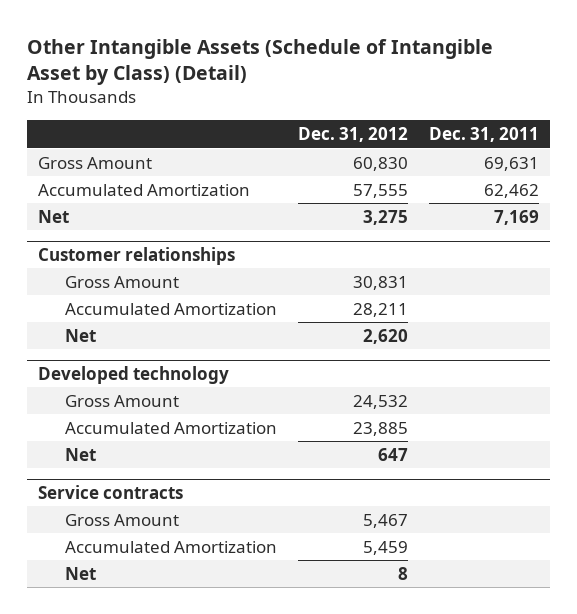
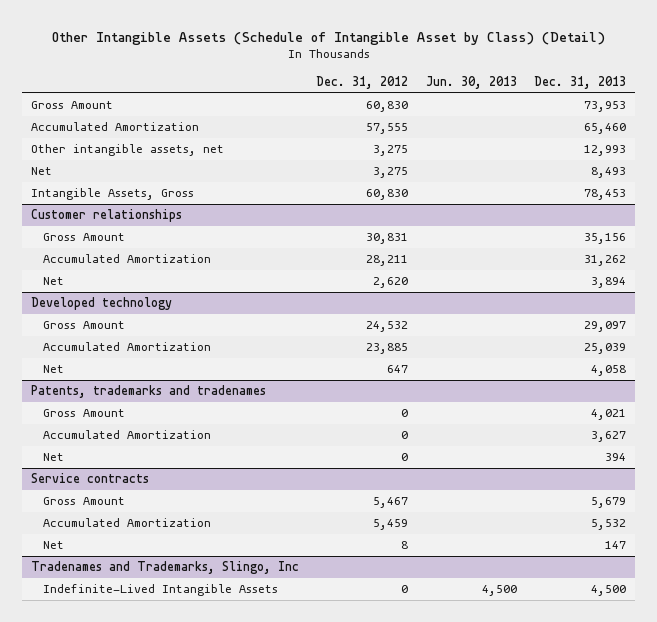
- | Dec. 31, 2012 | Dec. 31, 2011
+ | Dec. 31, 2012 | Jun. 30, 2013 | Dec. 31, 2013
+ Other intangible assets, net | 3,275 | | 12,993
+ Intangible Assets, Gross | 60,830 | | 78,453
+ Patents, trademarks and tradenames
+ Gross Amount | 0 | | 4,021
+ Accumulated Amortization | 0 | | 3,627
+ Net | 0 | | 394
+ Tradenames and Trademarks, Slingo, Inc
+ Indefinite-Lived Intangible Assets | 0 | 4,500 | 4,500

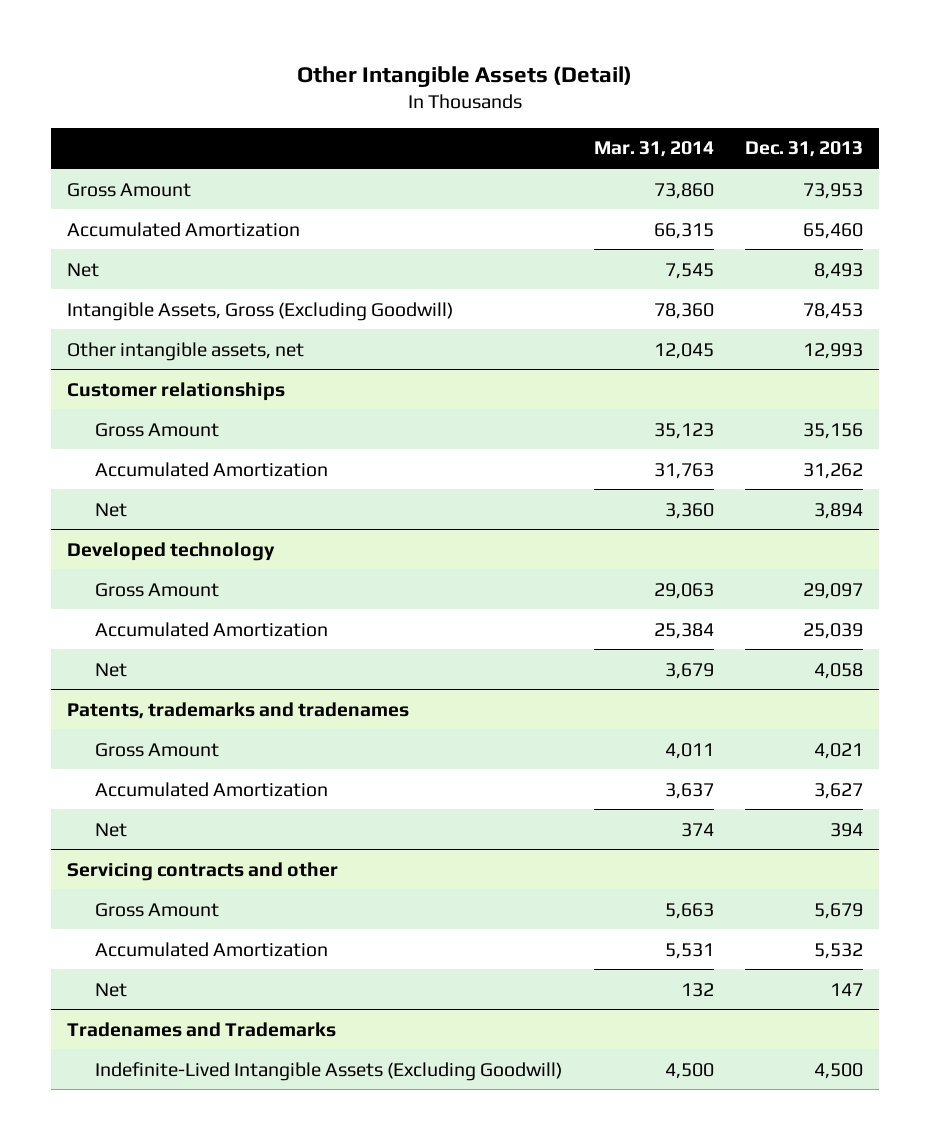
- Other Intangible Assets (Schedule of Intangible Asset by Class) (Detail)
+ Other Intangible Assets (Detail)
- | Dec. 31, 2012 | Jun. 30, 2013 | Dec. 31, 2013
+ | Mar. 31, 2014 | Dec. 31, 2013
- Intangible Assets, Gross | 60,830 | | 78,453
+ Intangible Assets, Gross (Excluding Goodwill) | 78,360 | 78,453
moved down: Other intangible assets, net | 12,045 | 12,993
- Service contracts
+ Servicing contracts and other
- Tradenames and Trademarks, Slingo, Inc
- Indefinite-Lived Intangible Assets | 0 | 4,500 | 4,500
+ Tradenames and Trademarks
+ Indefinite-Lived Intangible Assets (Excluding Goodwill) | 4,500 | 4,500

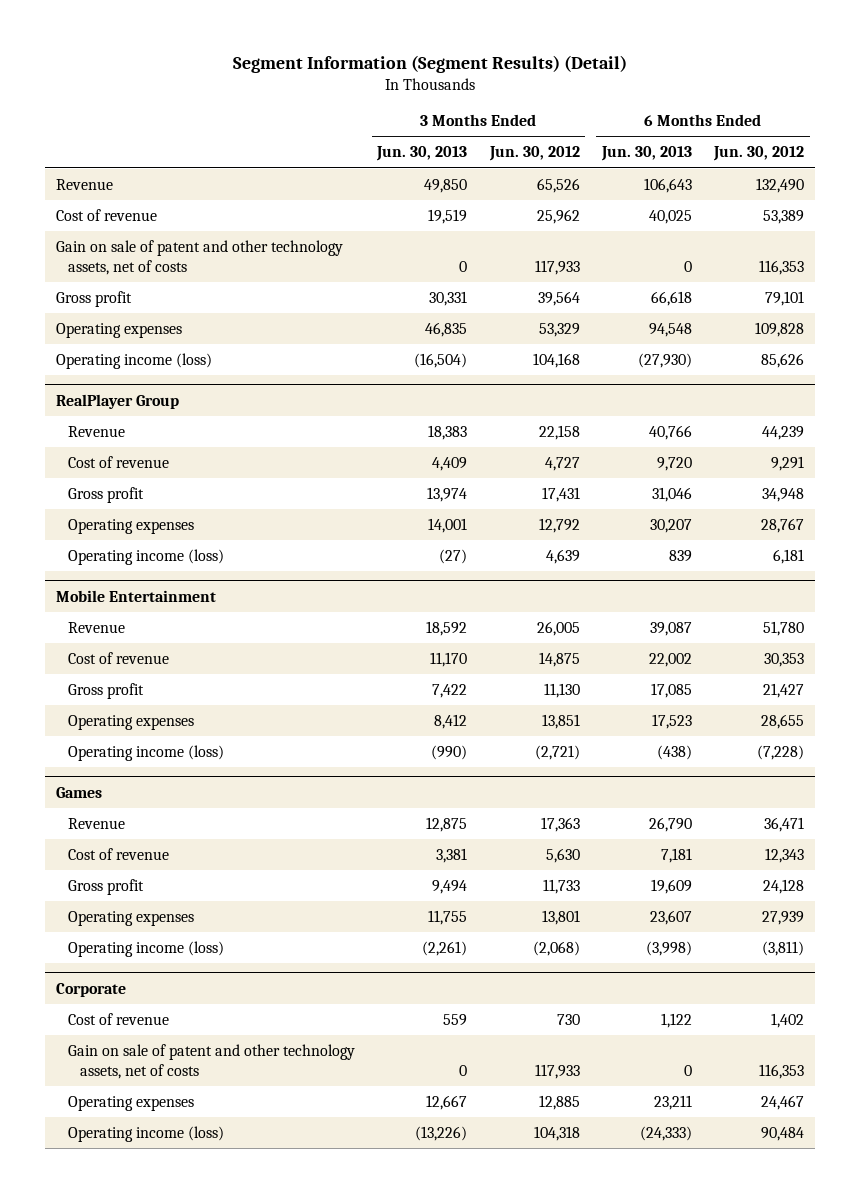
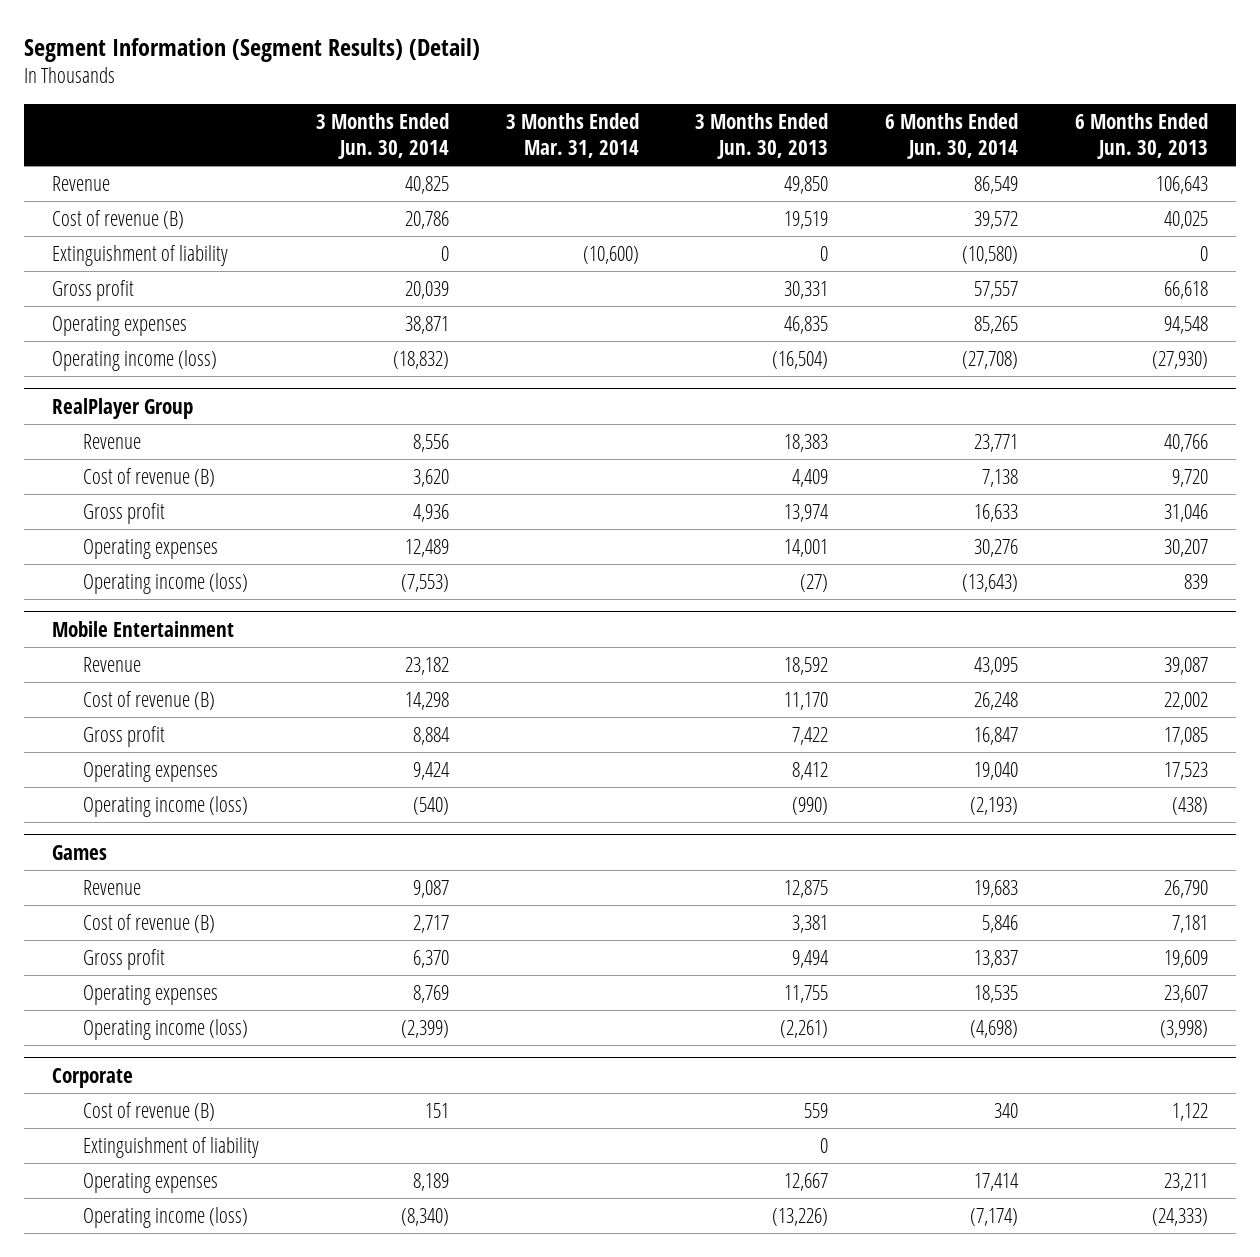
- | 3 Months Ended Jun. 30, 2013 | 3 Months Ended Jun. 30, 2012 | 6 Months Ended Jun. 30, 2013 | 6 Months Ended Jun. 30, 2012
+ | 3 Months Ended Jun. 30, 2014 | 3 Months Ended Mar. 31, 2014 | 3 Months Ended Jun. 30, 2013 | 6 Months Ended Jun. 30, 2014 | 6 Months Ended Jun. 30, 2013
- Cost of revenue | 19,519 | 25,962 | 40,025 | 53,389
- Gain on sale of patent and other technology assets, net of costs | 0 | 117,933 | 0 | 116,353
+ Cost of revenue (B) | 20,786 | | 19,519 | 39,572 | 40,025
+ Extinguishment of liability | 0 | (10,600) | 0 | (10,580) | 0
@ RealPlayer Group
- Cost of revenue | 4,409 | 4,727 | 9,720 | 9,291
+ Cost of revenue (B) | 3,620 | | 4,409 | 7,138 | 9,720
@ Mobile Entertainment
- Cost of revenue | 11,170 | 14,875 | 22,002 | 30,353
+ Cost of revenue (B) | 14,298 | | 11,170 | 26,248 | 22,002
@ Games
- Cost of revenue | 3,381 | 5,630 | 7,181 | 12,343
+ Cost of revenue (B) | 2,717 | | 3,381 | 5,846 | 7,181
@ Corporate
- Cost of revenue | 559 | 730 | 1,122 | 1,402
- Gain on sale of patent and other technology assets, net of costs | 0 | 117,933 | 0 | 116,353
+ Cost of revenue (B) | 151 | | 559 | 340 | 1,122
+ Extinguishment of liability | | | 0 | |

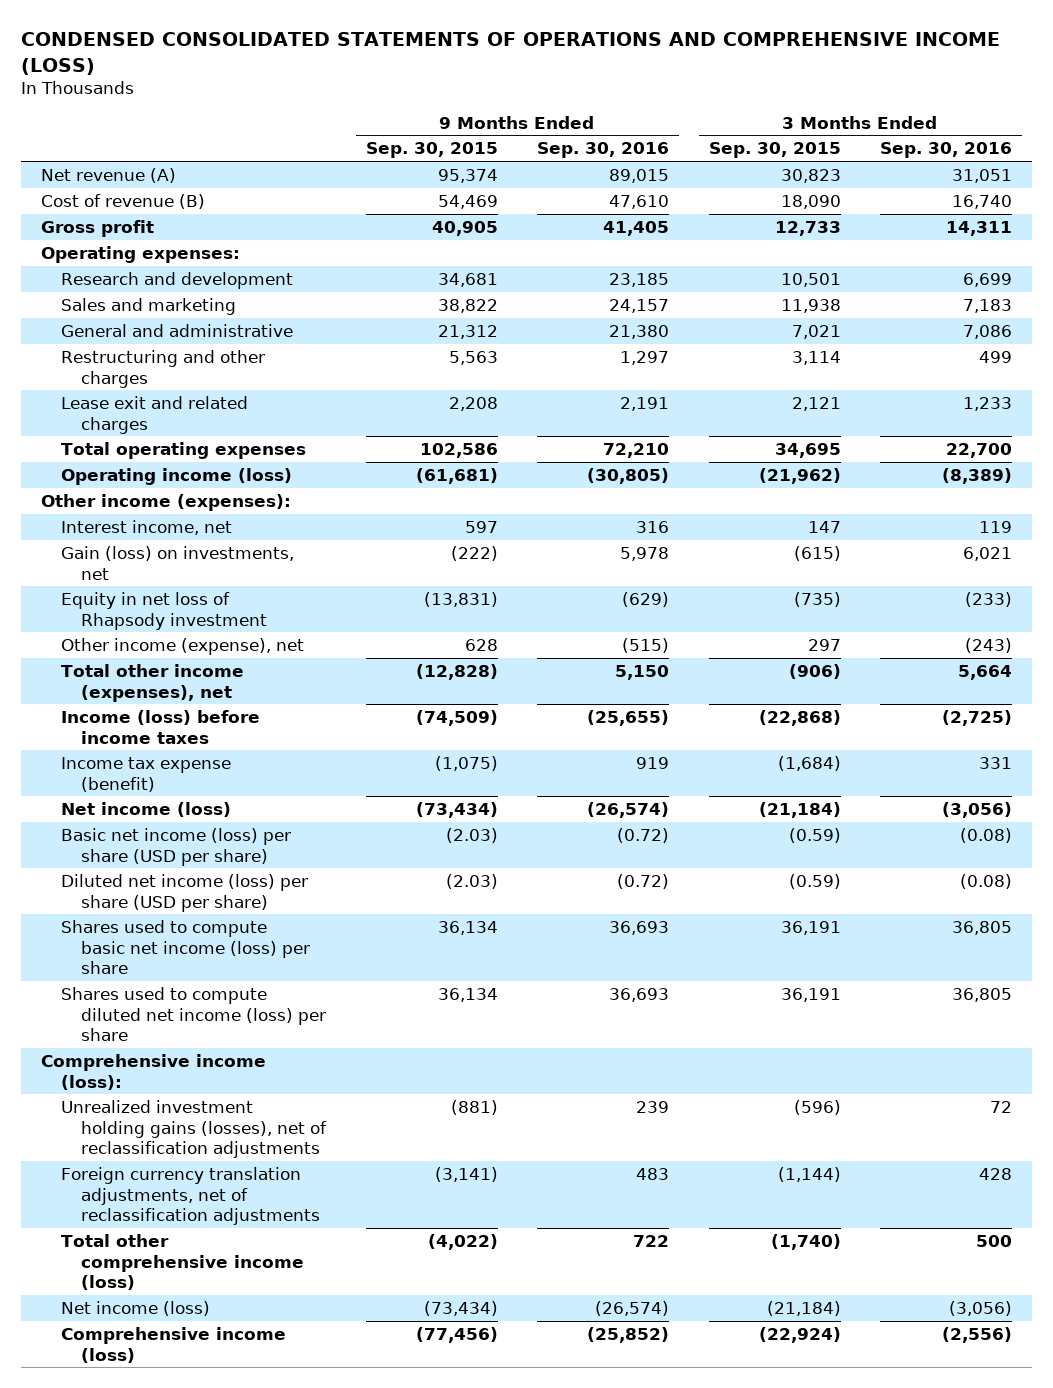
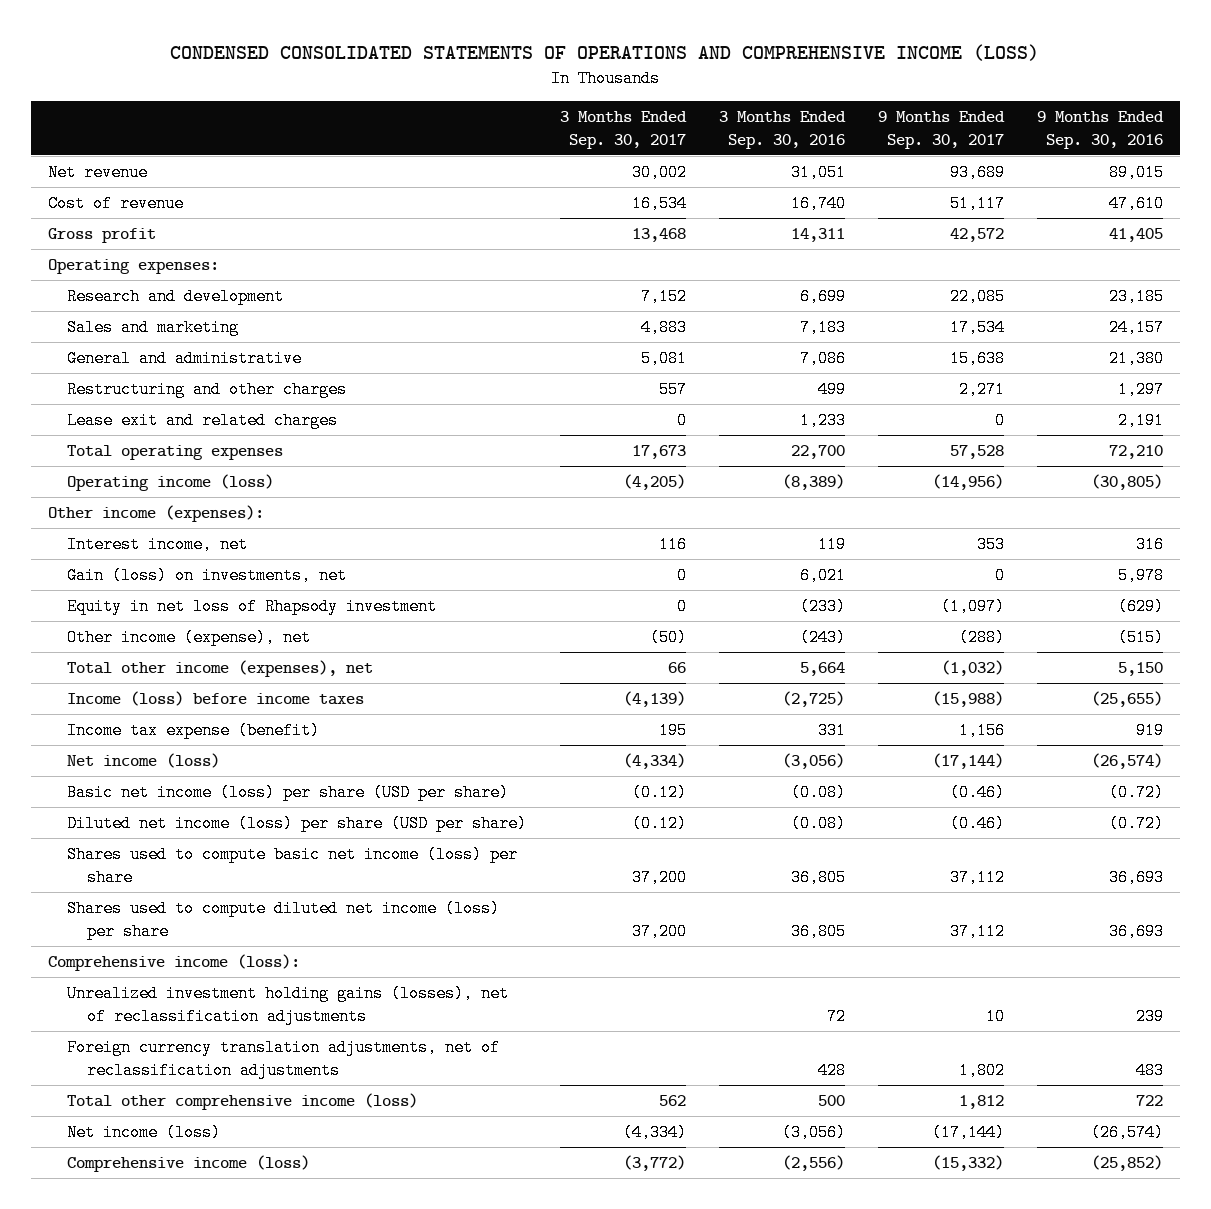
- | 9 Months Ended Sep. 30, 2015 | 9 Months Ended Sep. 30, 2016 | 3 Months Ended Sep. 30, 2015 | 3 Months Ended Sep. 30, 2016
+ | 3 Months Ended Sep. 30, 2017 | 3 Months Ended Sep. 30, 2016 | 9 Months Ended Sep. 30, 2017 | 9 Months Ended Sep. 30, 2016
- Net revenue (A) | 95,374 | 89,015 | 30,823 | 31,051
- Cost of revenue (B) | 54,469 | 47,610 | 18,090 | 16,740
+ Net revenue | 30,002 | 31,051 | 93,689 | 89,015
+ Cost of revenue | 16,534 | 16,740 | 51,117 | 47,610

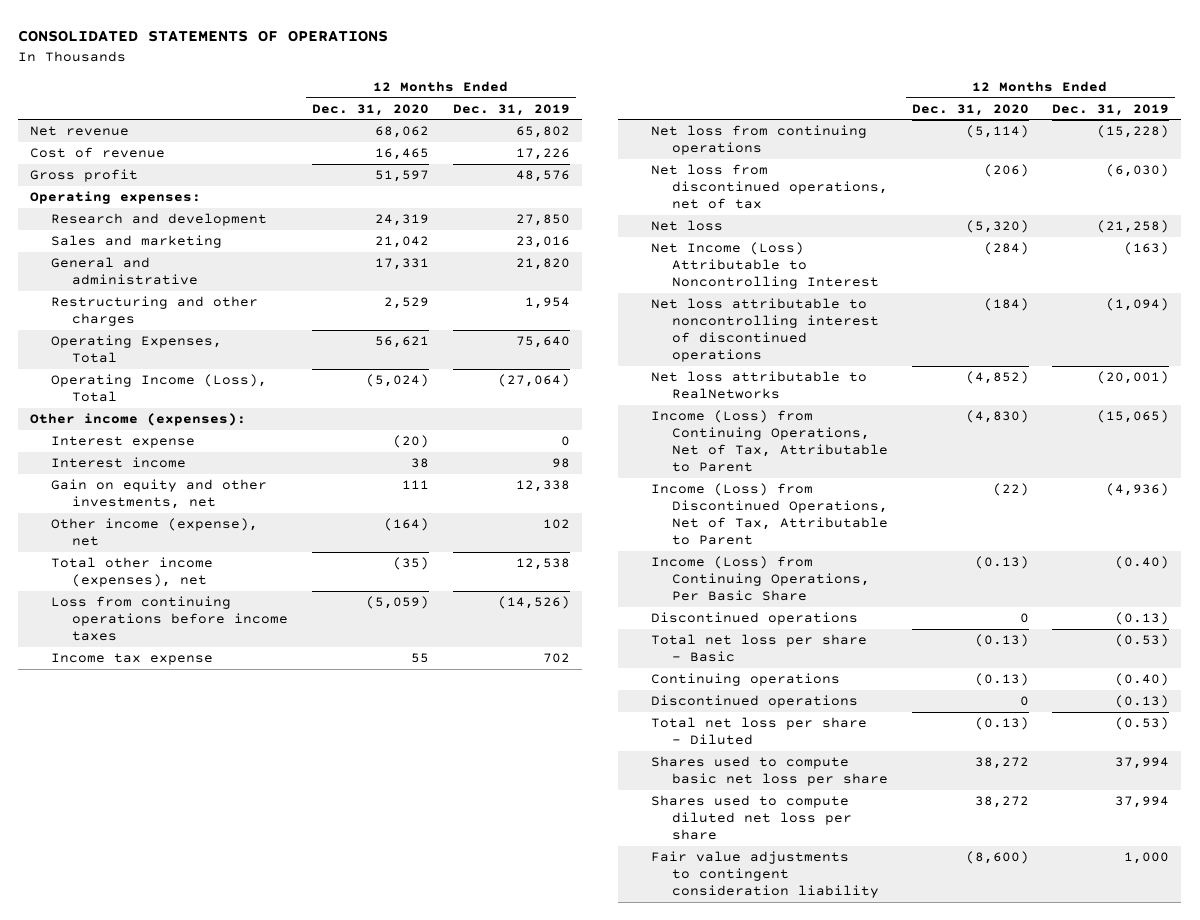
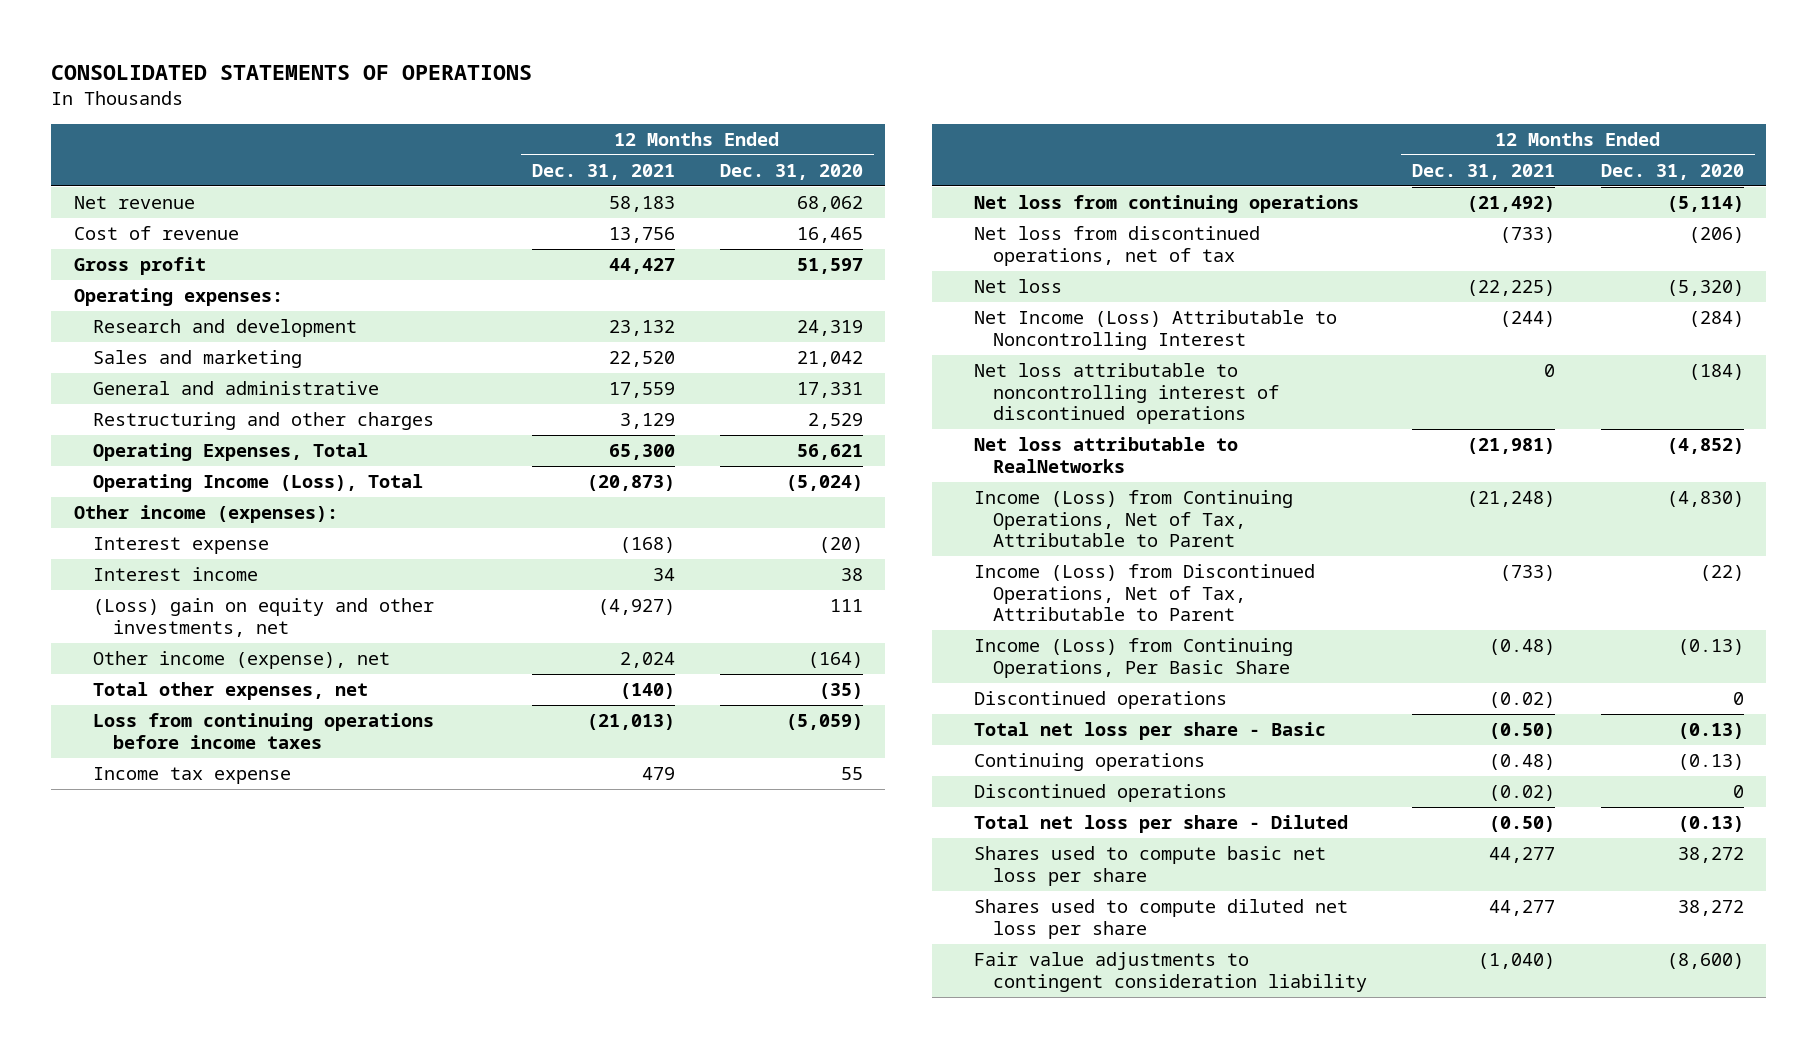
- | 12 Months Ended Dec. 31, 2020 | 12 Months Ended Dec. 31, 2019
+ | 12 Months Ended Dec. 31, 2021 | 12 Months Ended Dec. 31, 2020
- Gain on equity and other investments, net | 111 | 12,338
+ (Loss) gain on equity and other investments, net | (4,927) | 111
- Total other income (expenses), net | (35) | 12,538
+ Total other expenses, net | (140) | (35)

